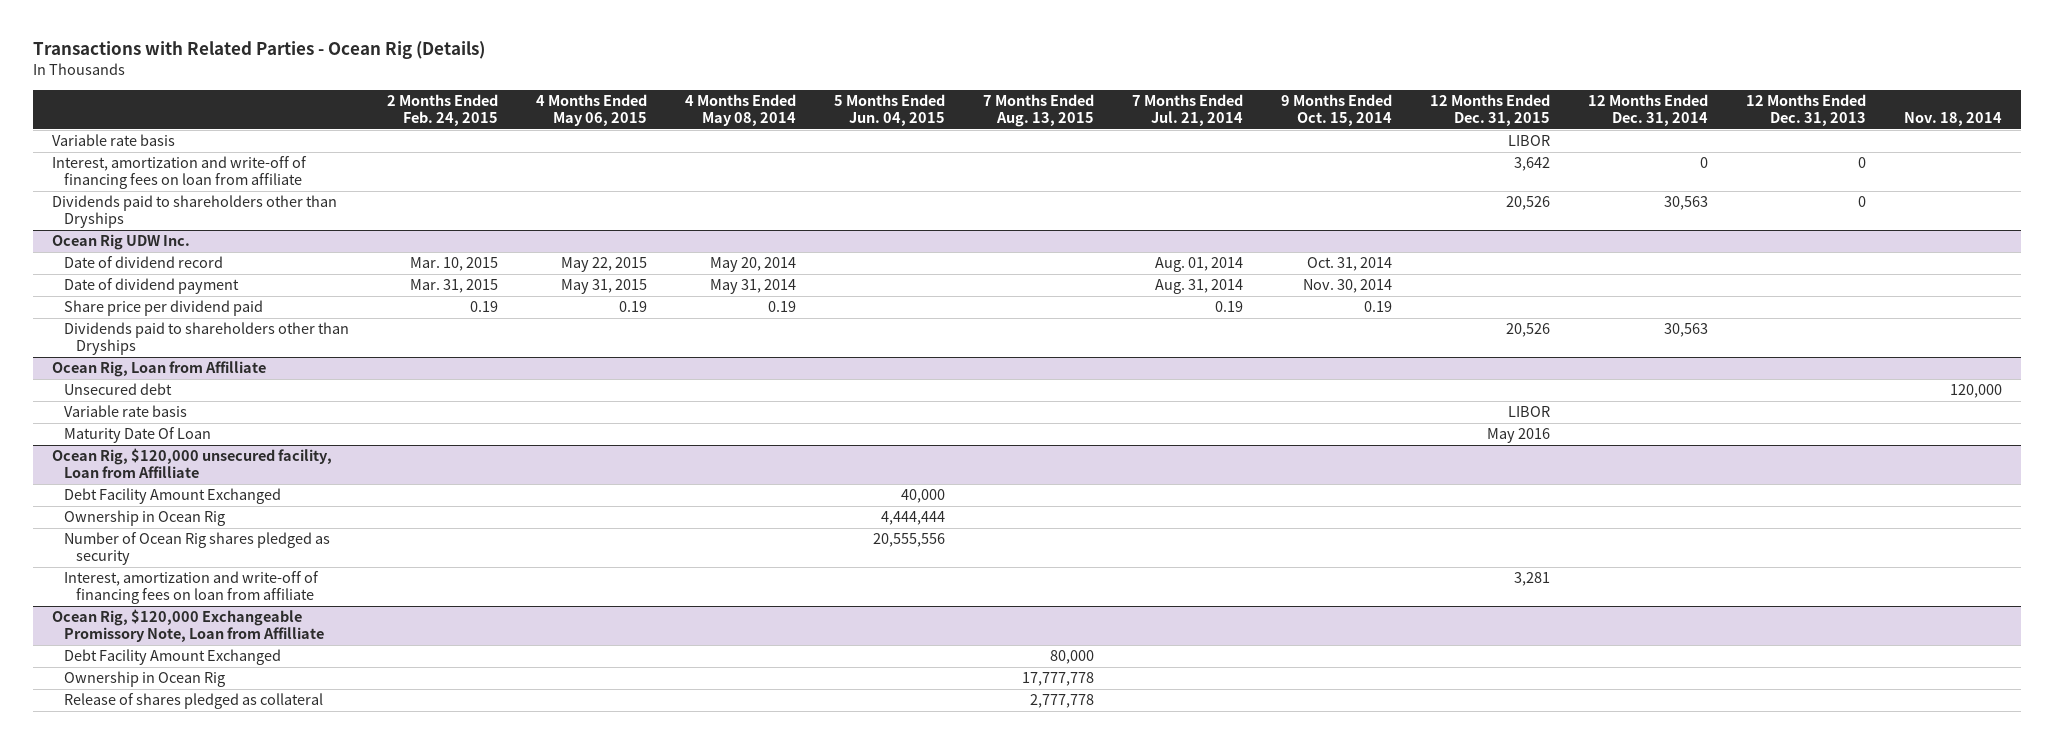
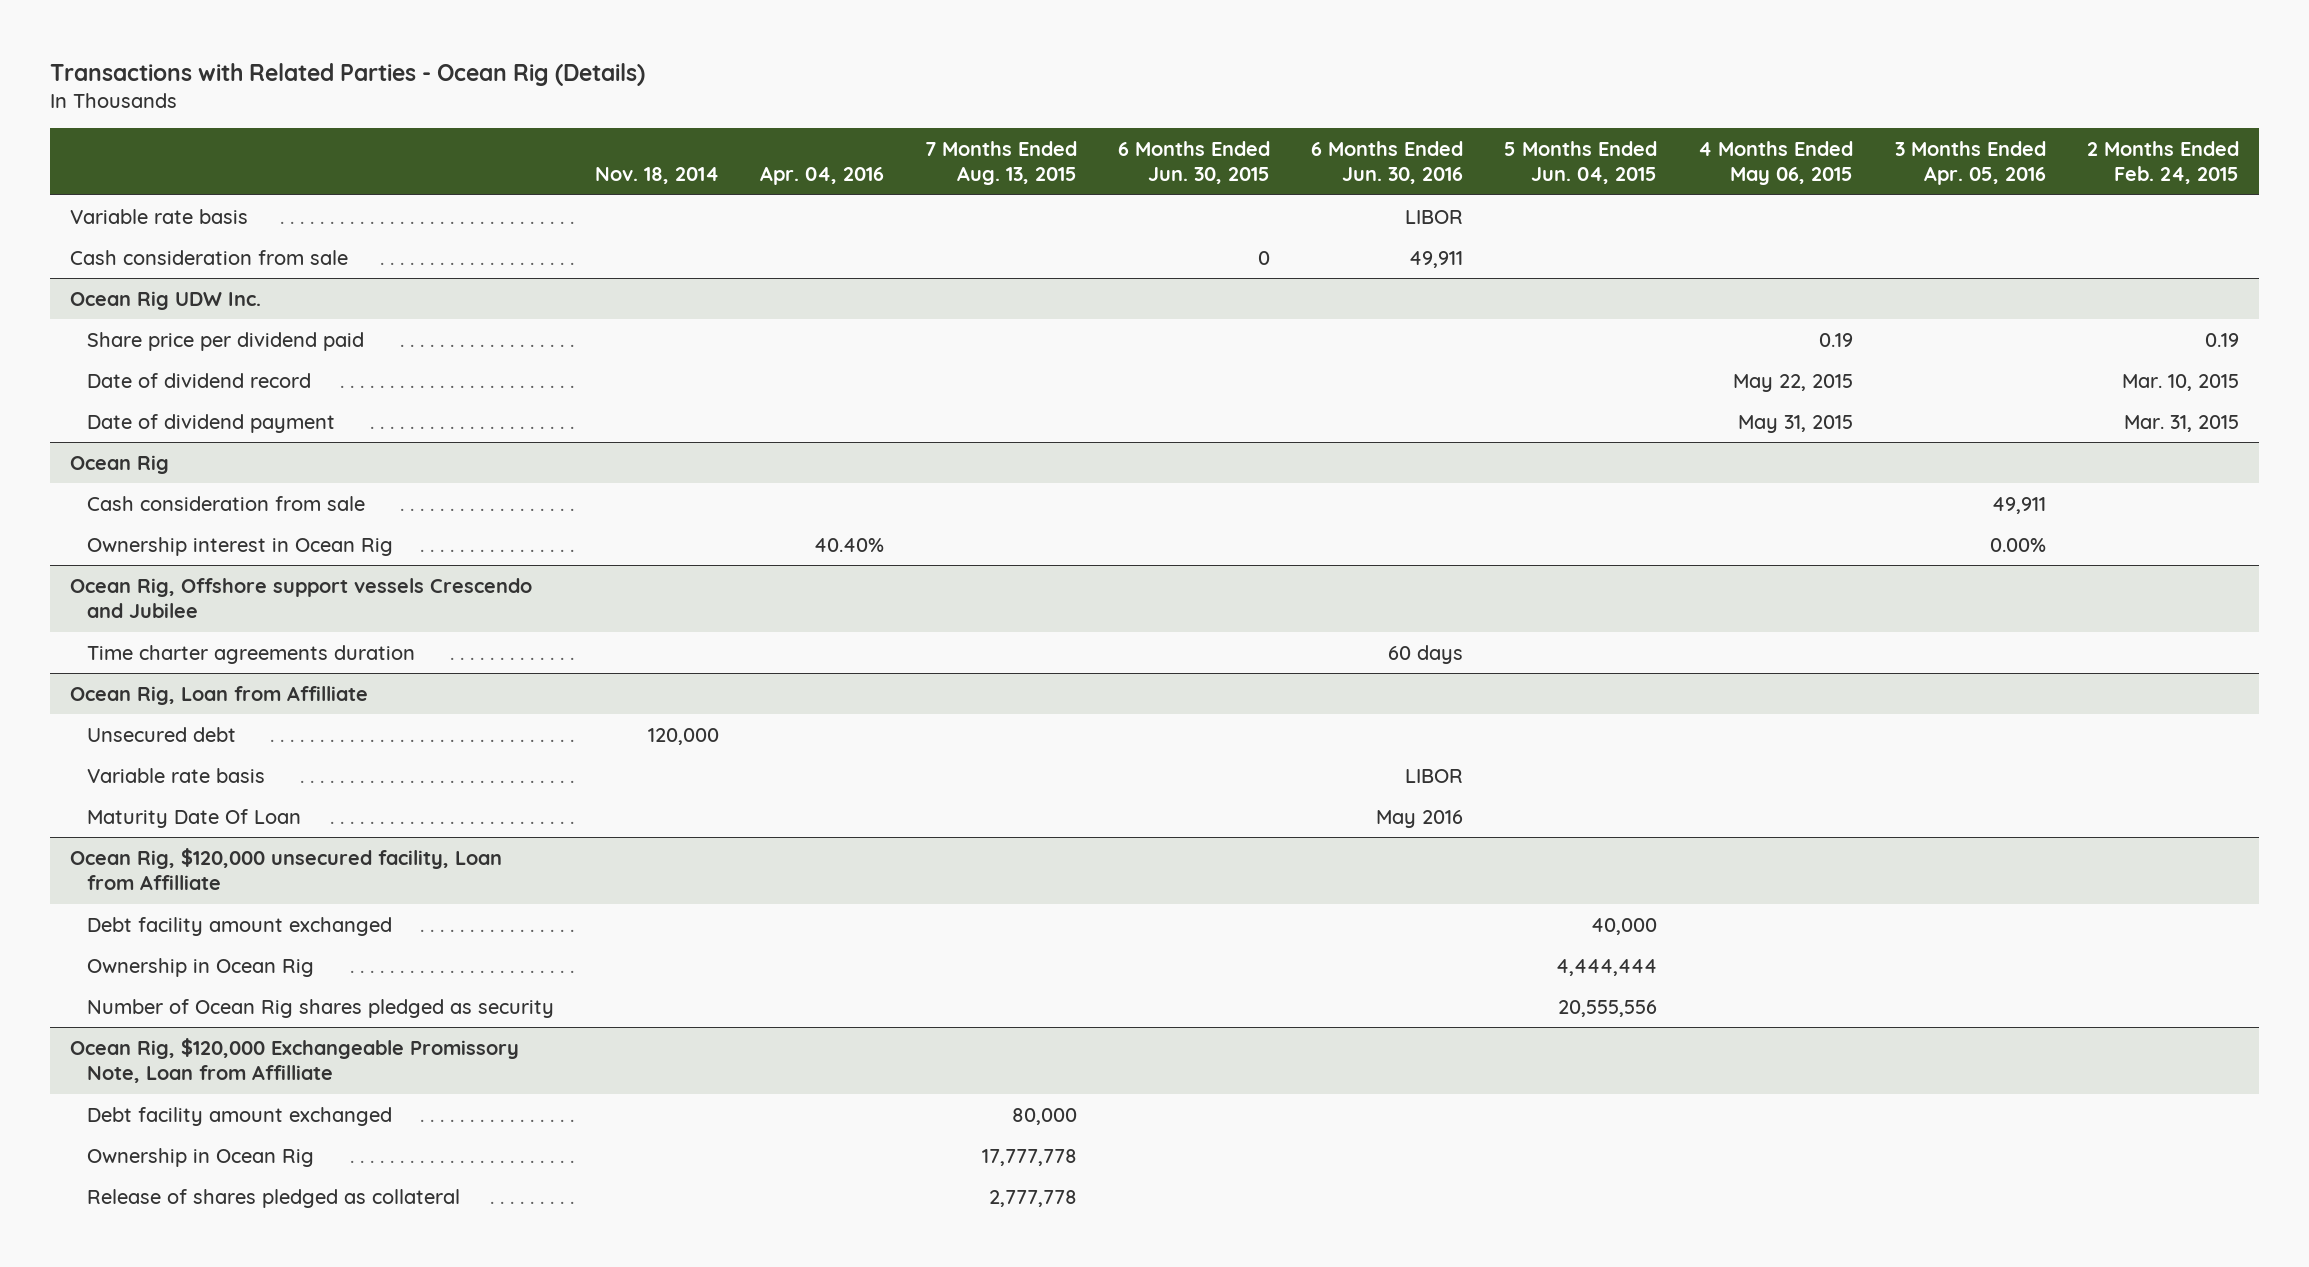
- | 2 Months Ended Feb. 24, 2015 | 4 Months Ended May 06, 2015 | 4 Months Ended May 08, 2014 | 5 Months Ended Jun. 04, 2015 | 7 Months Ended Aug. 13, 2015 | 7 Months Ended Jul. 21, 2014 | 9 Months Ended Oct. 15, 2014 | 12 Months Ended Dec. 31, 2015 | 12 Months Ended Dec. 31, 2014 | 12 Months Ended Dec. 31, 2013 | Nov. 18, 2014
+ | Nov. 18, 2014 | Apr. 04, 2016 | 7 Months Ended Aug. 13, 2015 | 6 Months Ended Jun. 30, 2015 | 6 Months Ended Jun. 30, 2016 | 5 Months Ended Jun. 04, 2015 | 4 Months Ended May 06, 2015 | 3 Months Ended Apr. 05, 2016 | 2 Months Ended Feb. 24, 2015
- Interest, amortization and write-off of financing fees on loan from affiliate | | | | | | | | 3,642 | 0 | 0 |
- Dividends paid to shareholders other than Dryships | | | | | | | | 20,526 | 30,563 | 0 |
+ Cash consideration from sale | | | | 0 | 49,911 | | | |
@ Ocean Rig UDW Inc.
moved up: Share price per dividend paid | | | | | | | 0.19 | | 0.19
- Dividends paid to shareholders other than Dryships | | | | | | | | 20,526 | 30,563 | |
+ Ocean Rig
+ Cash consideration from sale | | | | | | | | 49,911 |
+ Ownership interest in Ocean Rig | | 40.40% | | | | | | 0.00% |
+ Ocean Rig, Offshore support vessels Crescendo and Jubilee
+ Time charter agreements duration | | | | | 60 days | | | |
@ Ocean Rig, $120,000 unsecured facility, Loan from Affilliate
- Debt Facility Amount Exchanged | | | | 40,000 | | | | | | |
+ Debt facility amount exchanged | | | | | | 40,000 | | |
- Interest, amortization and write-off of financing fees on loan from affiliate | | | | | | | | 3,281 | | |
@ Ocean Rig, $120,000 Exchangeable Promissory Note, Loan from Affilliate
- Debt Facility Amount Exchanged | | | | | 80,000 | | | | | |
+ Debt facility amount exchanged | | | 80,000 | | | | | |

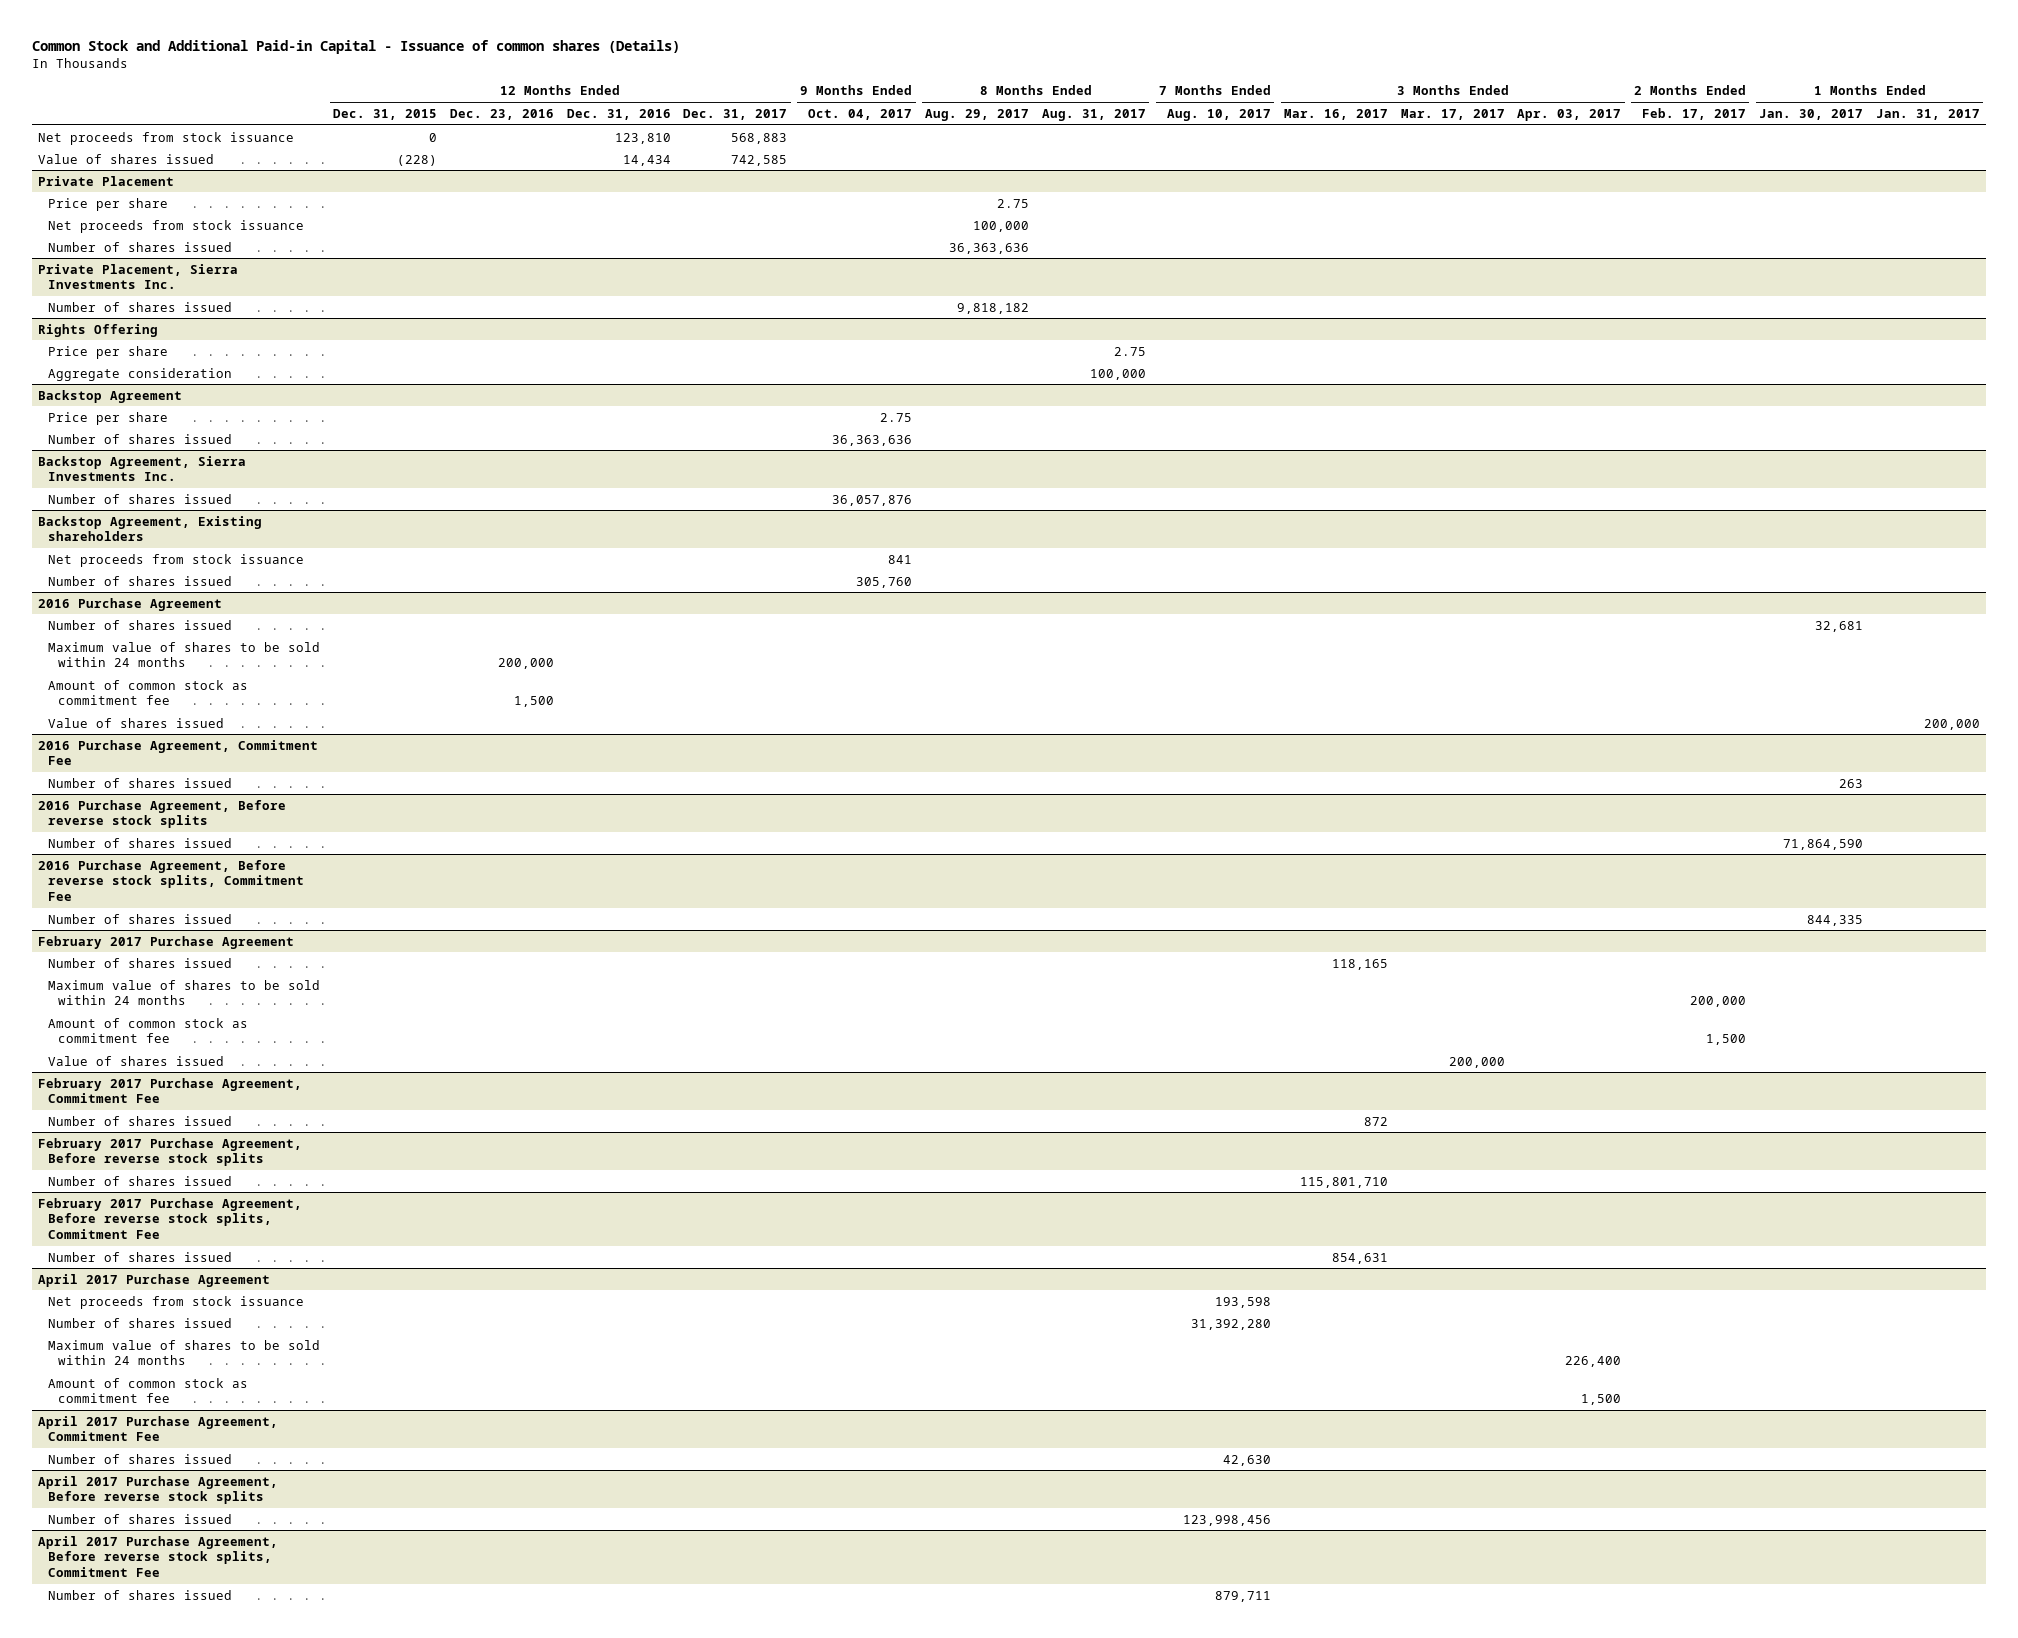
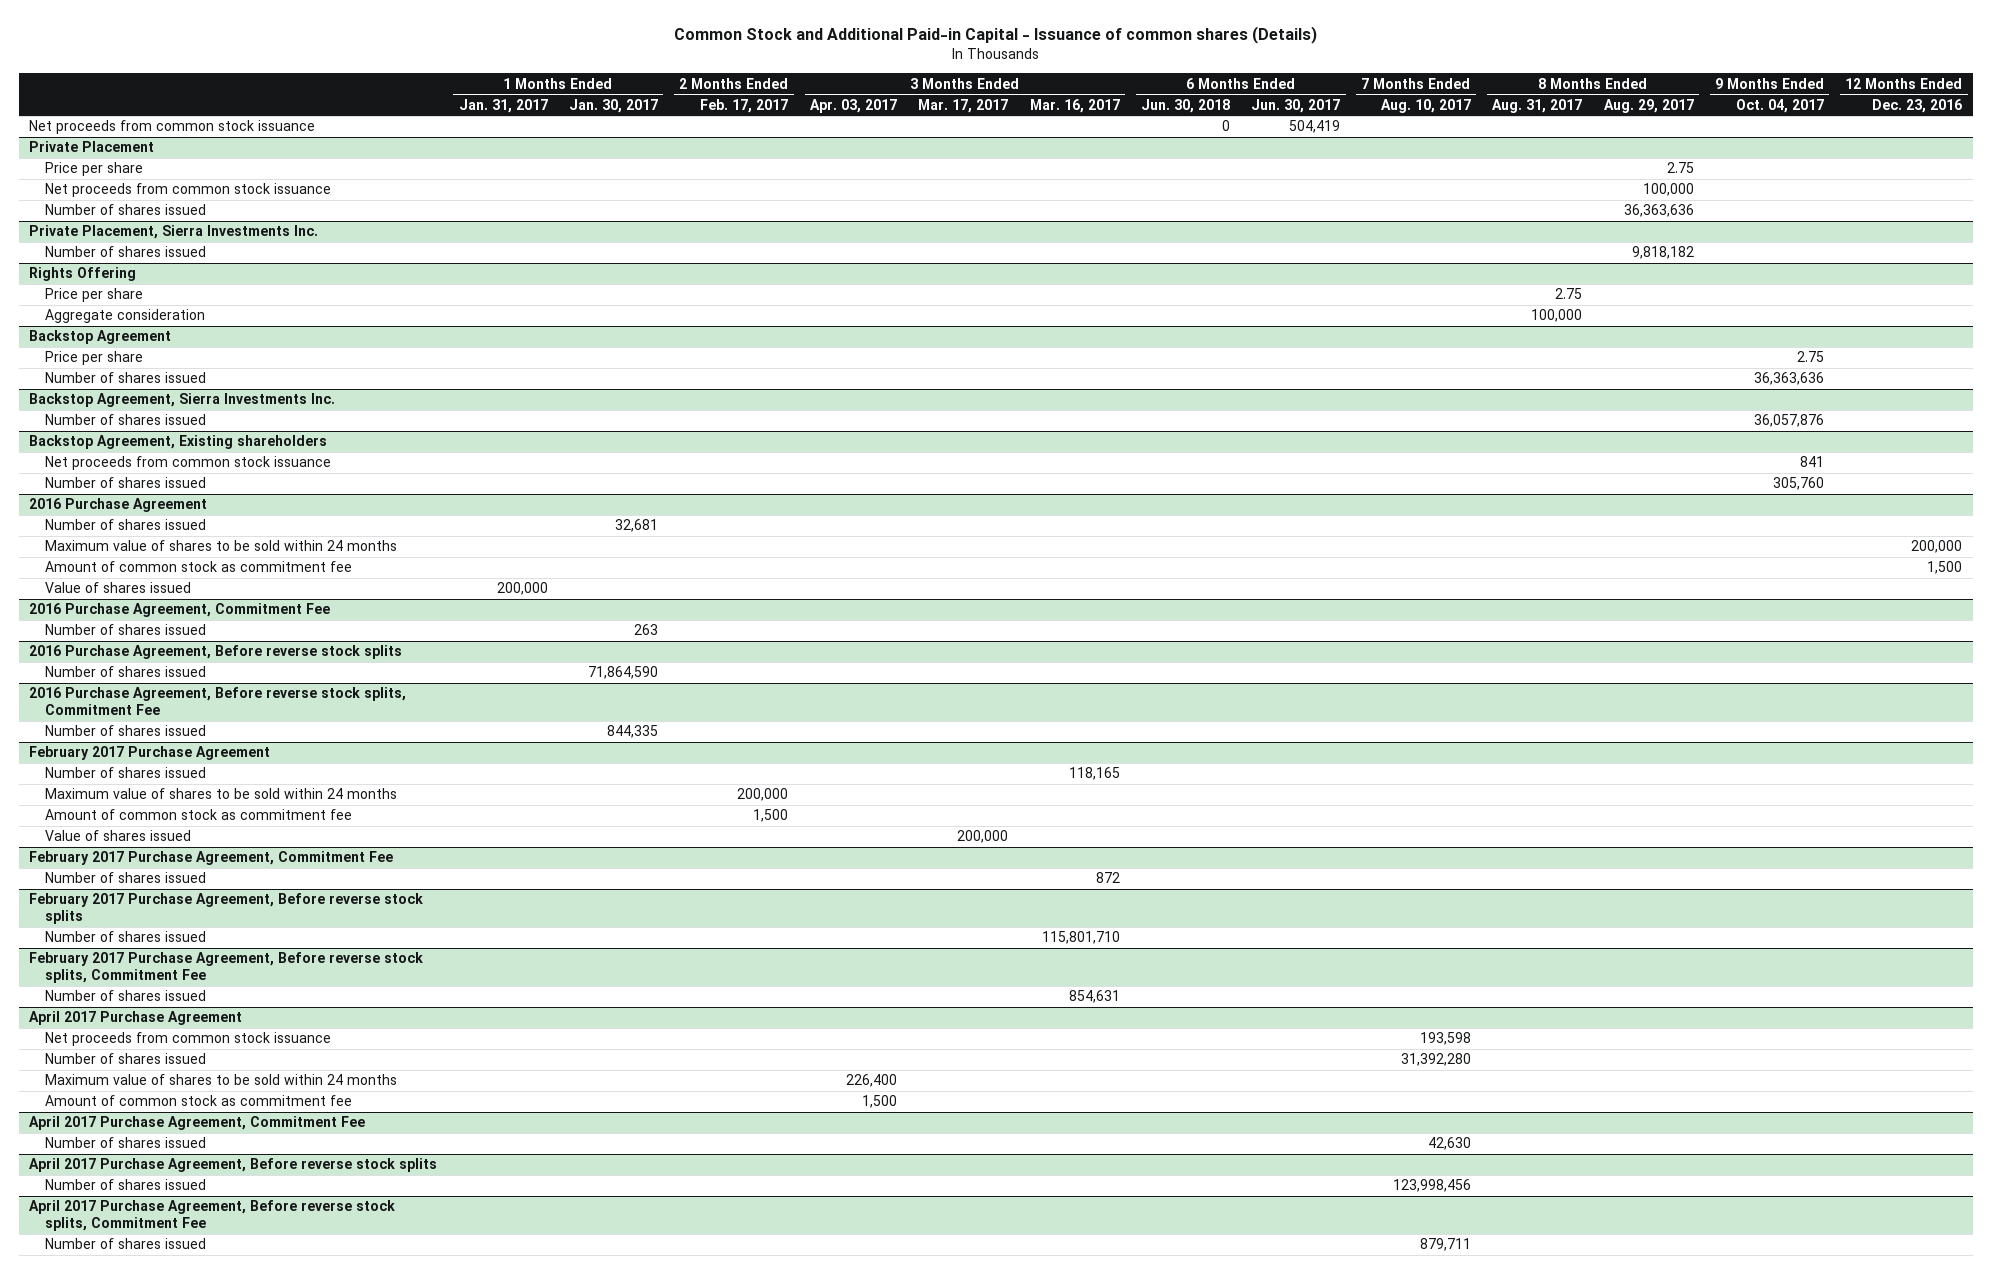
- | 12 Months Ended Dec. 31, 2015 | 12 Months Ended Dec. 23, 2016 | 12 Months Ended Dec. 31, 2016 | 12 Months Ended Dec. 31, 2017 | 9 Months Ended Oct. 04, 2017 | 8 Months Ended Aug. 29, 2017 | 8 Months Ended Aug. 31, 2017 | 7 Months Ended Aug. 10, 2017 | 3 Months Ended Mar. 16, 2017 | 3 Months Ended Mar. 17, 2017 | 3 Months Ended Apr. 03, 2017 | 2 Months Ended Feb. 17, 2017 | 1 Months Ended Jan. 30, 2017 | 1 Months Ended Jan. 31, 2017
+ | 1 Months Ended Jan. 31, 2017 | 1 Months Ended Jan. 30, 2017 | 2 Months Ended Feb. 17, 2017 | 3 Months Ended Apr. 03, 2017 | 3 Months Ended Mar. 17, 2017 | 3 Months Ended Mar. 16, 2017 | 6 Months Ended Jun. 30, 2018 | 6 Months Ended Jun. 30, 2017 | 7 Months Ended Aug. 10, 2017 | 8 Months Ended Aug. 31, 2017 | 8 Months Ended Aug. 29, 2017 | 9 Months Ended Oct. 04, 2017 | 12 Months Ended Dec. 23, 2016
- Net proceeds from stock issuance | 0 | | 123,810 | 568,883 | | | | | | | | | |
- Value of shares issued | (228) | | 14,434 | 742,585 | | | | | | | | | |
+ Net proceeds from common stock issuance | | | | | | | 0 | 504,419 | | | | |
@ Private Placement
- Net proceeds from stock issuance | | | | | | 100,000 | | | | | | | |
+ Net proceeds from common stock issuance | | | | | | | | | | | 100,000 | |
@ Backstop Agreement, Existing shareholders
- Net proceeds from stock issuance | | | | | 841 | | | | | | | | |
+ Net proceeds from common stock issuance | | | | | | | | | | | | 841 |
@ April 2017 Purchase Agreement
- Net proceeds from stock issuance | | | | | | | | 193,598 | | | | | |
+ Net proceeds from common stock issuance | | | | | | | | | 193,598 | | | |

